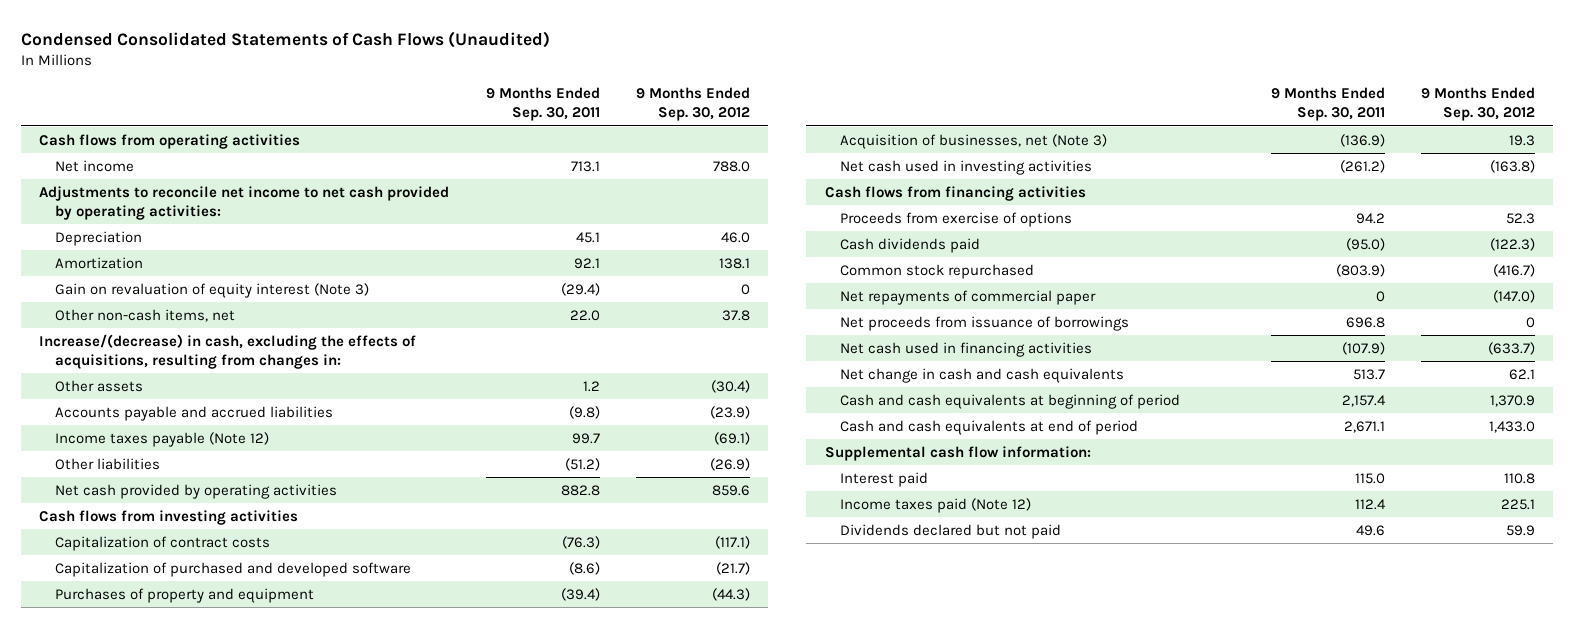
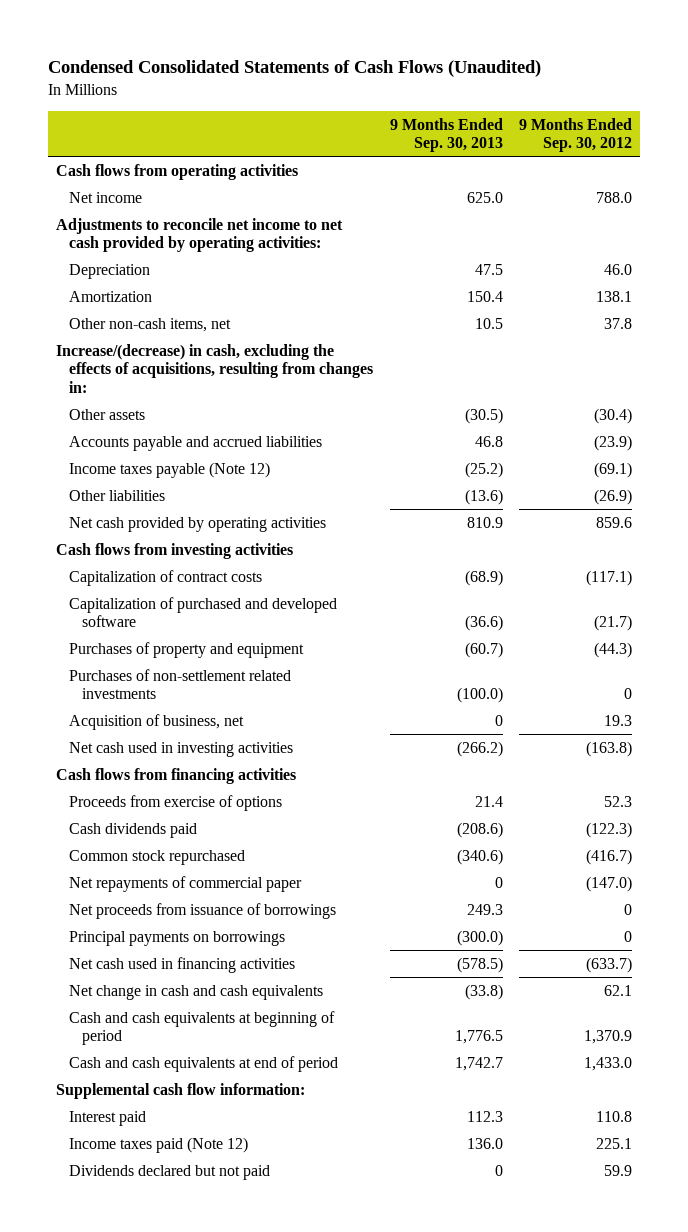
- | 9 Months Ended Sep. 30, 2011 | 9 Months Ended Sep. 30, 2012
+ | 9 Months Ended Sep. 30, 2013 | 9 Months Ended Sep. 30, 2012
- Gain on revaluation of equity interest (Note 3) | (29.4) | 0
- Acquisition of businesses, net (Note 3) | (136.9) | 19.3
+ Purchases of non-settlement related investments | (100.0) | 0
+ Acquisition of business, net | 0 | 19.3
+ Principal payments on borrowings | (300.0) | 0

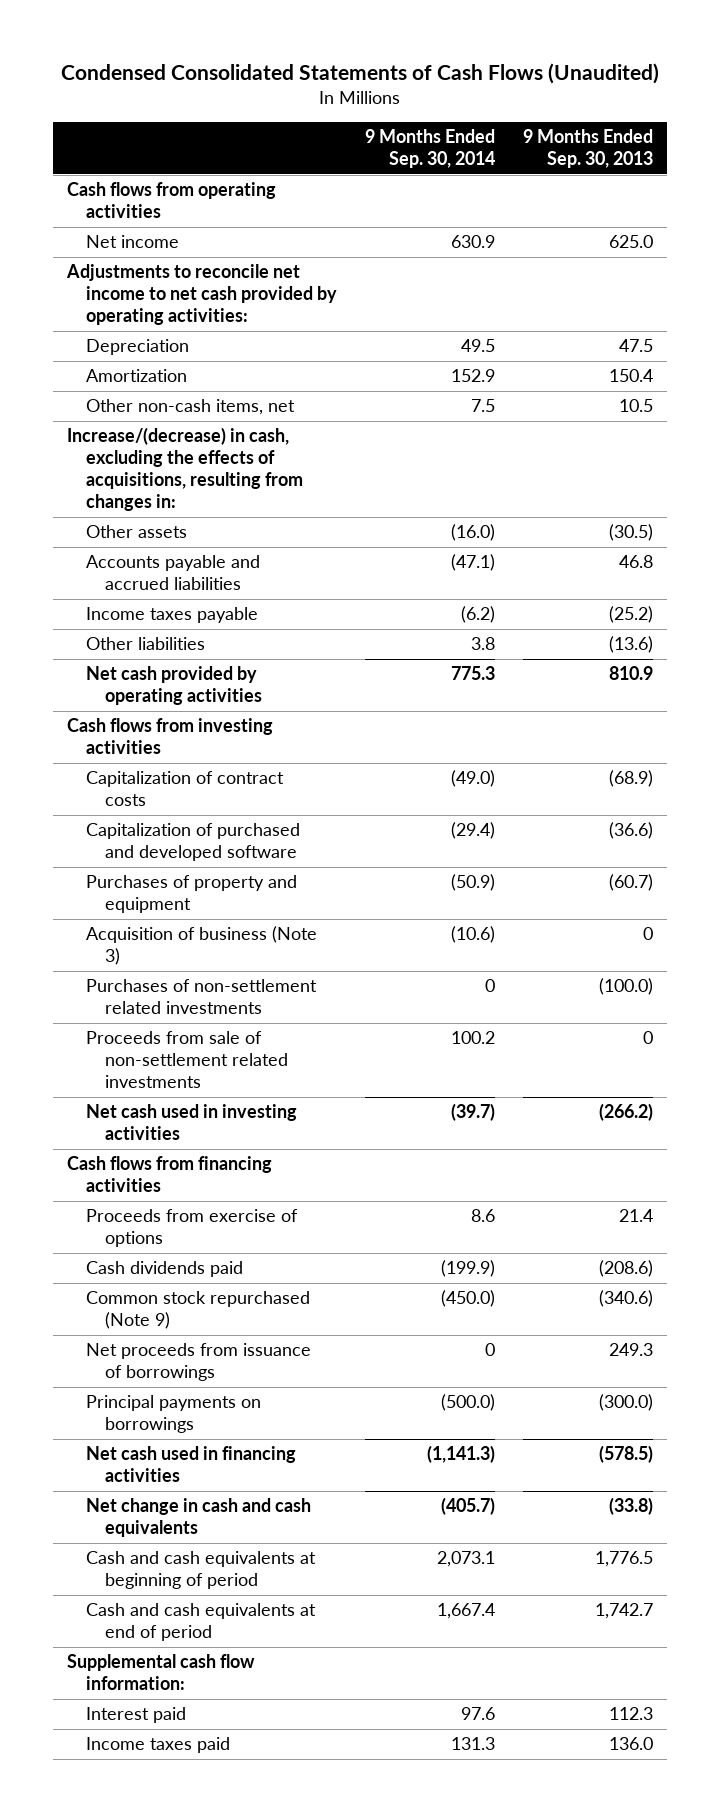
- | 9 Months Ended Sep. 30, 2013 | 9 Months Ended Sep. 30, 2012
+ | 9 Months Ended Sep. 30, 2014 | 9 Months Ended Sep. 30, 2013
- Income taxes payable (Note 12) | (25.2) | (69.1)
+ Income taxes payable | (6.2) | (25.2)
+ Acquisition of business (Note 3) | (10.6) | 0
- Acquisition of business, net | 0 | 19.3
+ Proceeds from sale of non-settlement related investments | 100.2 | 0
- Common stock repurchased | (340.6) | (416.7)
- Net repayments of commercial paper | 0 | (147.0)
+ Common stock repurchased (Note 9) | (450.0) | (340.6)
- Income taxes paid (Note 12) | 136.0 | 225.1
- Dividends declared but not paid | 0 | 59.9
+ Income taxes paid | 131.3 | 136.0

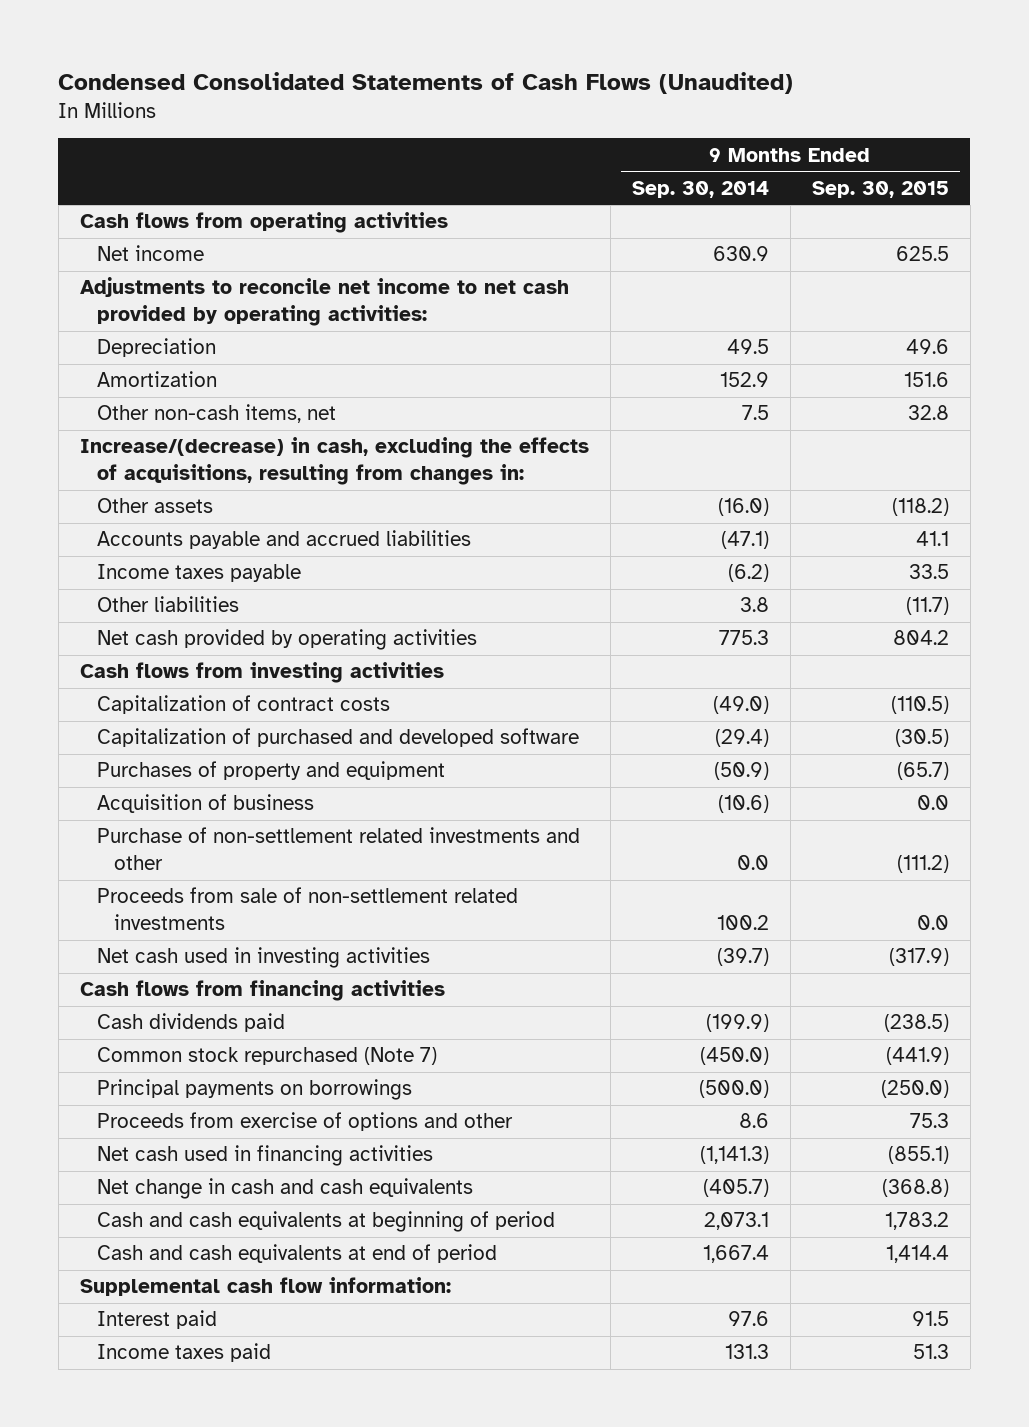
- | 9 Months Ended Sep. 30, 2014 | 9 Months Ended Sep. 30, 2013
+ | 9 Months Ended Sep. 30, 2014 | 9 Months Ended Sep. 30, 2015
- Acquisition of business (Note 3) | (10.6) | 0
- Purchases of non-settlement related investments | 0 | (100.0)
+ Acquisition of business | (10.6) | 0.0
+ Purchase of non-settlement related investments and other | 0.0 | (111.2)
- Proceeds from exercise of options | 8.6 | 21.4
- Common stock repurchased (Note 9) | (450.0) | (340.6)
- Net proceeds from issuance of borrowings | 0 | 249.3
+ Common stock repurchased (Note 7) | (450.0) | (441.9)
+ Proceeds from exercise of options and other | 8.6 | 75.3

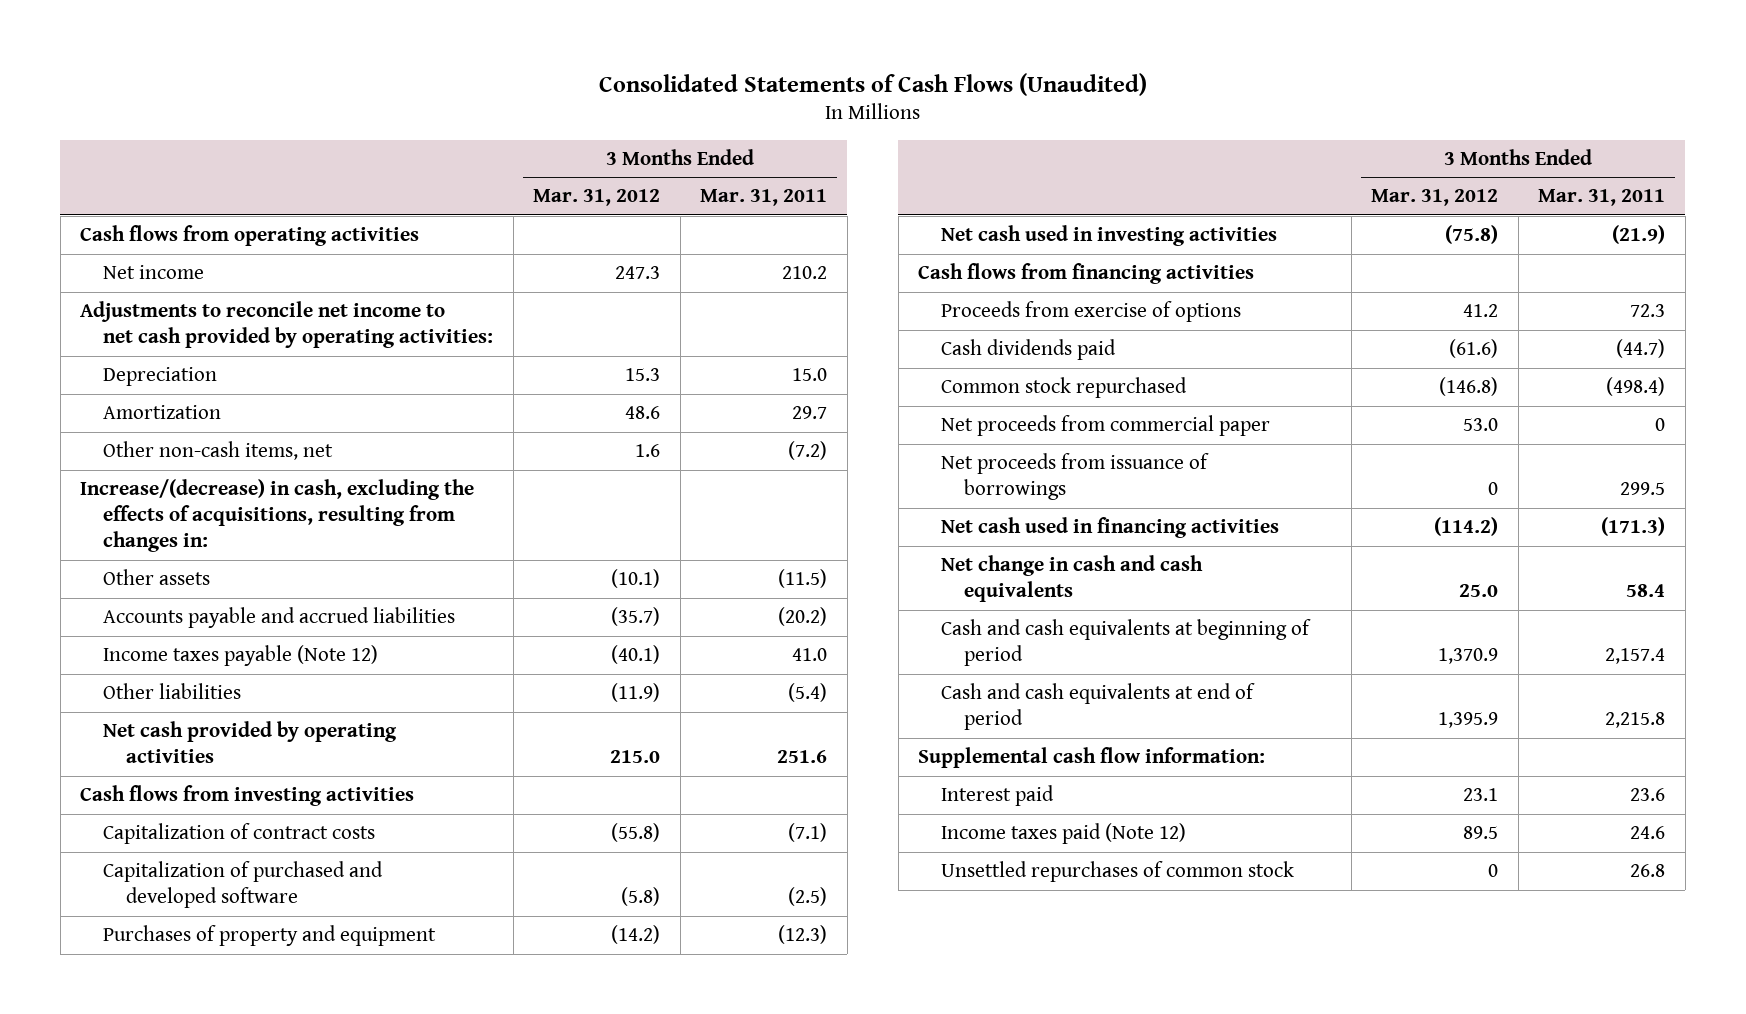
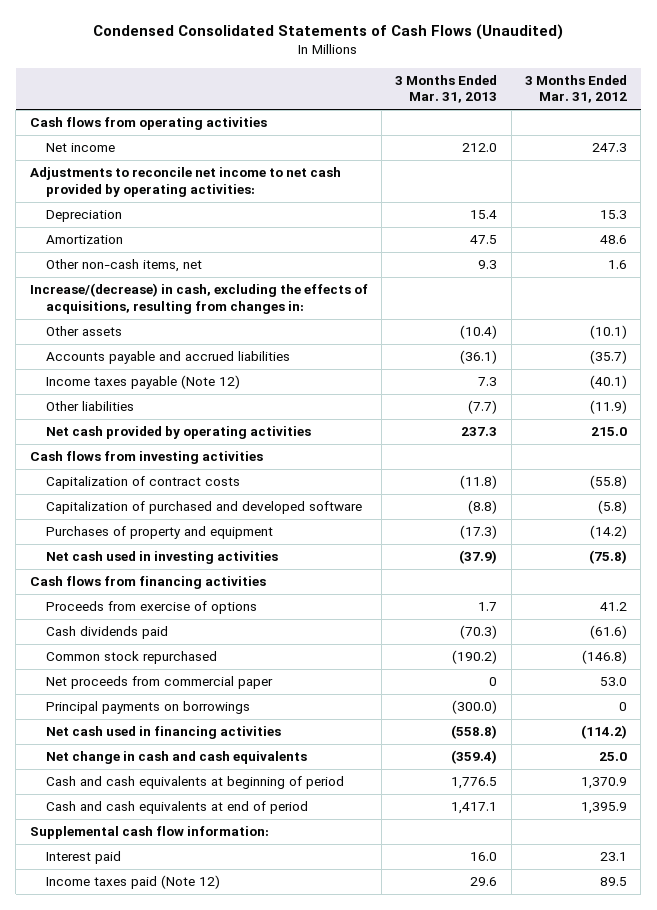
- Consolidated Statements of Cash Flows (Unaudited)
+ Condensed Consolidated Statements of Cash Flows (Unaudited)
- | 3 Months Ended Mar. 31, 2012 | 3 Months Ended Mar. 31, 2011
+ | 3 Months Ended Mar. 31, 2013 | 3 Months Ended Mar. 31, 2012
- Net proceeds from issuance of borrowings | 0 | 299.5
+ Principal payments on borrowings | (300.0) | 0
- Unsettled repurchases of common stock | 0 | 26.8

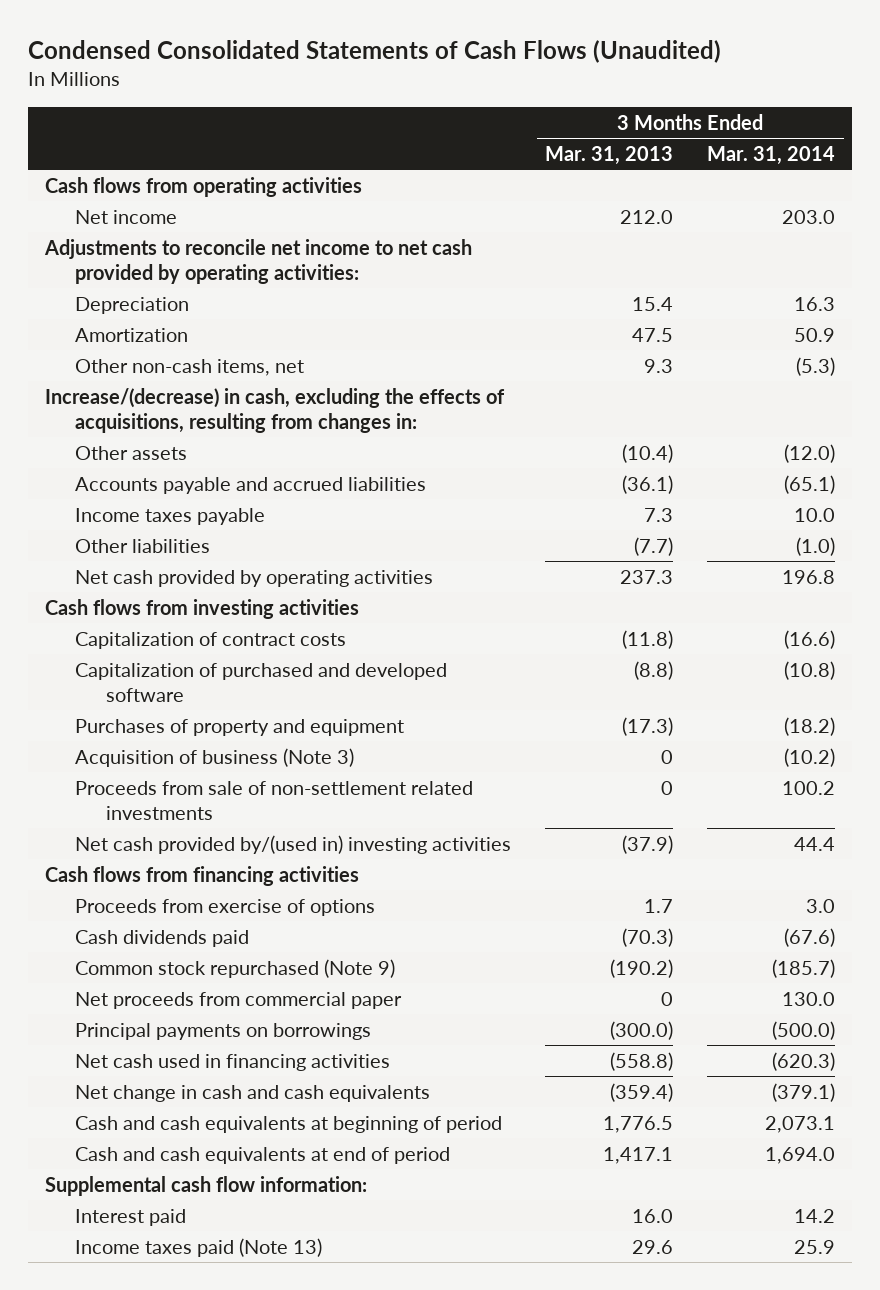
- | 3 Months Ended Mar. 31, 2013 | 3 Months Ended Mar. 31, 2012
+ | 3 Months Ended Mar. 31, 2013 | 3 Months Ended Mar. 31, 2014
- Income taxes payable (Note 12) | 7.3 | (40.1)
+ Income taxes payable | 7.3 | 10.0
- Net cash used in investing activities | (37.9) | (75.8)
+ Acquisition of business (Note 3) | 0 | (10.2)
+ Proceeds from sale of non-settlement related investments | 0 | 100.2
+ Net cash provided by/(used in) investing activities | (37.9) | 44.4
- Common stock repurchased | (190.2) | (146.8)
+ Common stock repurchased (Note 9) | (190.2) | (185.7)
- Income taxes paid (Note 12) | 29.6 | 89.5
+ Income taxes paid (Note 13) | 29.6 | 25.9

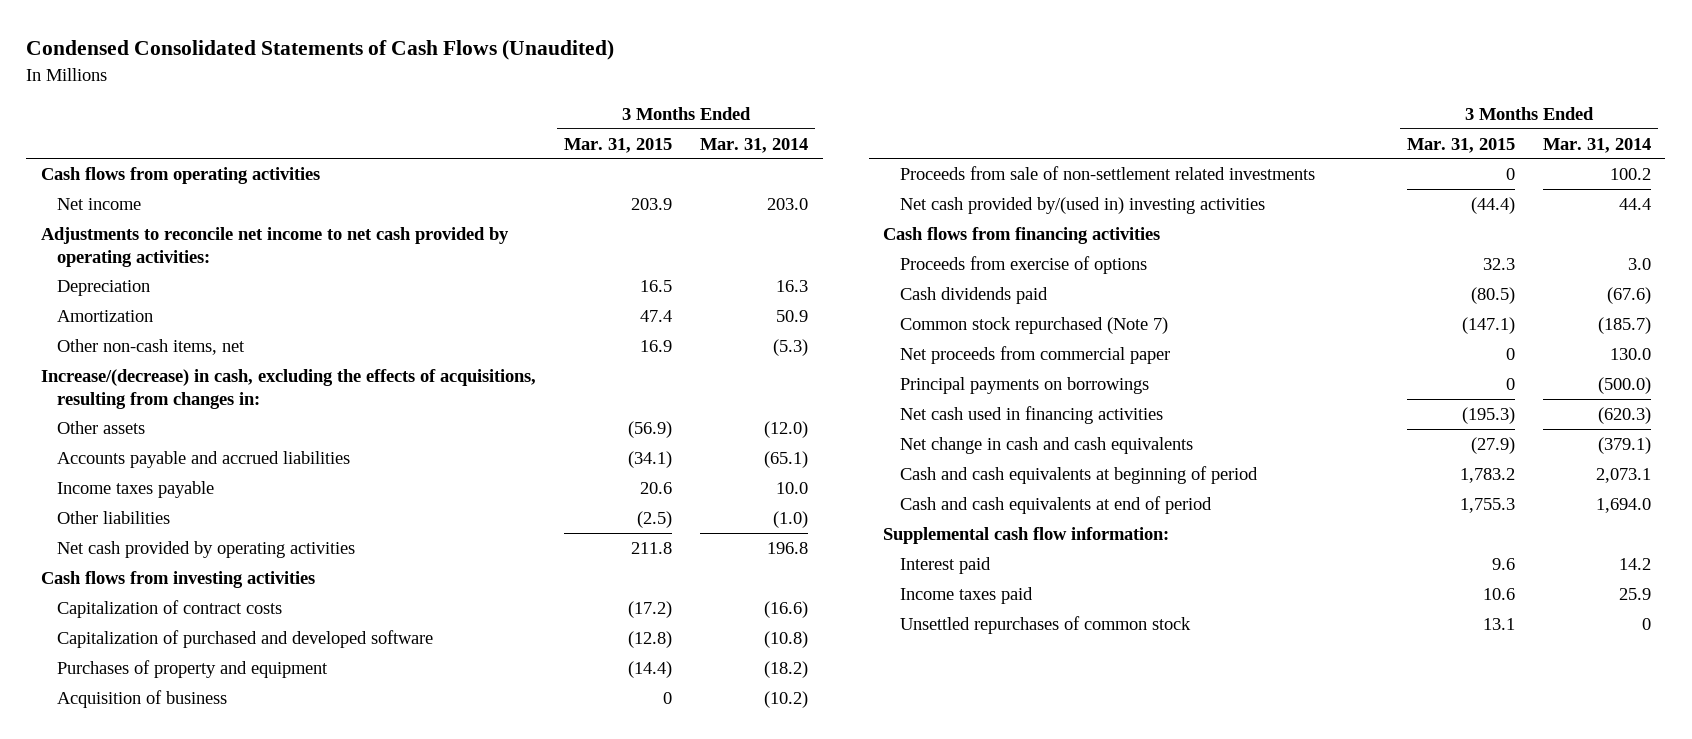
- | 3 Months Ended Mar. 31, 2013 | 3 Months Ended Mar. 31, 2014
+ | 3 Months Ended Mar. 31, 2015 | 3 Months Ended Mar. 31, 2014
- Acquisition of business (Note 3) | 0 | (10.2)
+ Acquisition of business | 0 | (10.2)
- Common stock repurchased (Note 9) | (190.2) | (185.7)
+ Common stock repurchased (Note 7) | (147.1) | (185.7)
- Income taxes paid (Note 13) | 29.6 | 25.9
+ Income taxes paid | 10.6 | 25.9
+ Unsettled repurchases of common stock | 13.1 | 0

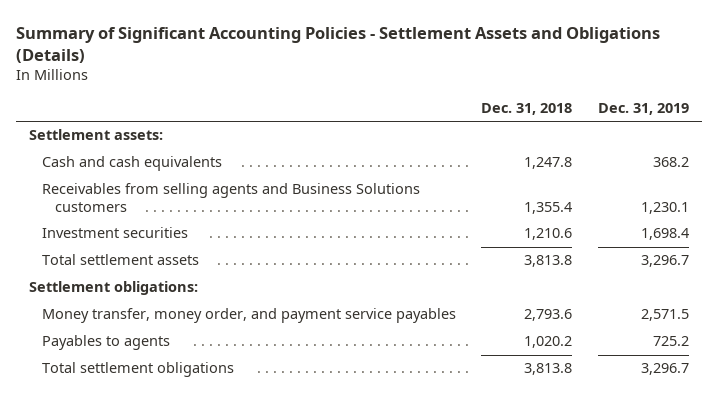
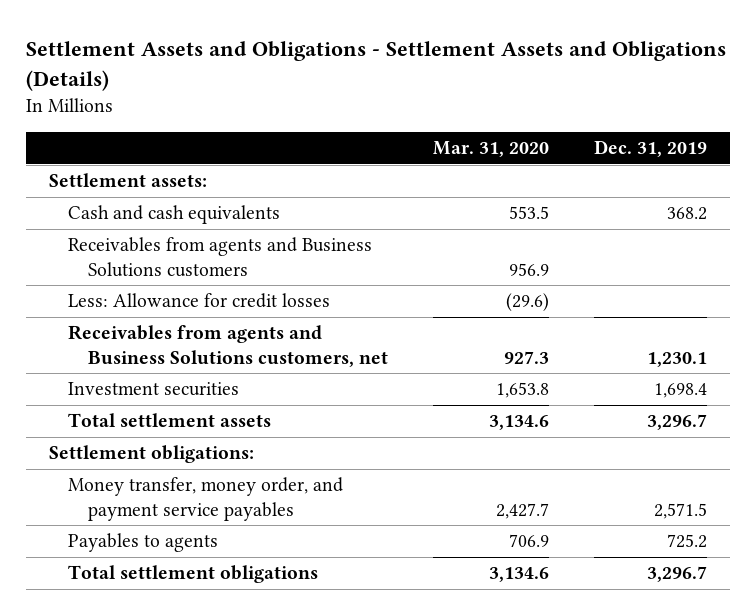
- Summary of Significant Accounting Policies - Settlement Assets and Obligations (Details)
+ Settlement Assets and Obligations - Settlement Assets and Obligations (Details)
- | Dec. 31, 2018 | Dec. 31, 2019
+ | Mar. 31, 2020 | Dec. 31, 2019
- Receivables from selling agents and Business Solutions customers | 1,355.4 | 1,230.1
+ Receivables from agents and Business Solutions customers | 956.9 |
+ Less: Allowance for credit losses | (29.6) |
+ Receivables from agents and Business Solutions customers, net | 927.3 | 1,230.1

